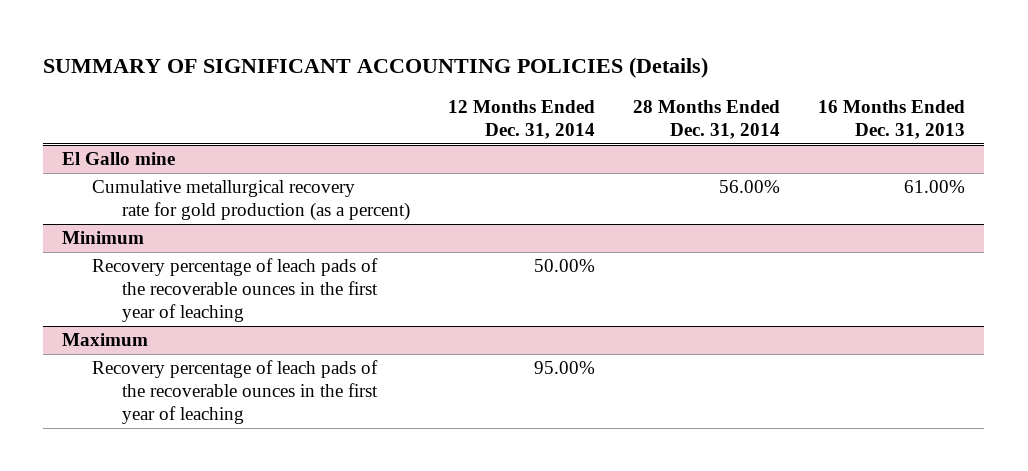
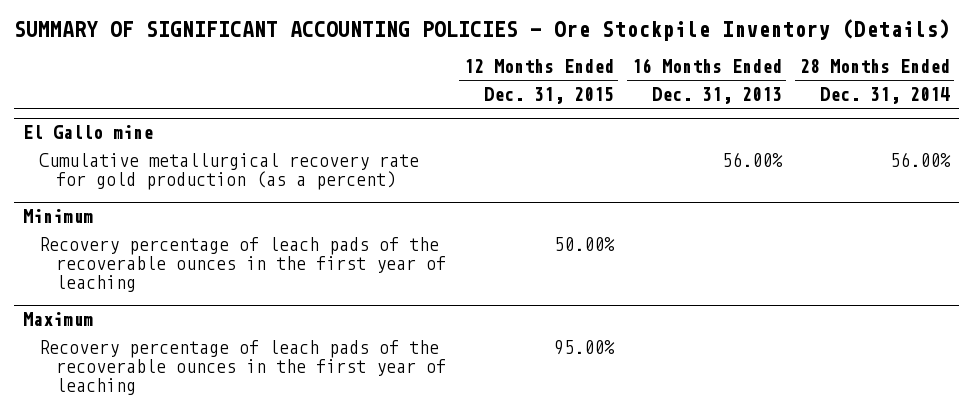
- SUMMARY OF SIGNIFICANT ACCOUNTING POLICIES (Details)
+ SUMMARY OF SIGNIFICANT ACCOUNTING POLICIES - Ore Stockpile Inventory (Details)
- | 12 Months Ended Dec. 31, 2014 | 28 Months Ended Dec. 31, 2014 | 16 Months Ended Dec. 31, 2013
+ | 12 Months Ended Dec. 31, 2015 | 16 Months Ended Dec. 31, 2013 | 28 Months Ended Dec. 31, 2014
@ El Gallo mine
- Cumulative metallurgical recovery rate for gold production (as a percent) | | 56.00% | 61.00%
+ Cumulative metallurgical recovery rate for gold production (as a percent) | | 56.00% | 56.00%

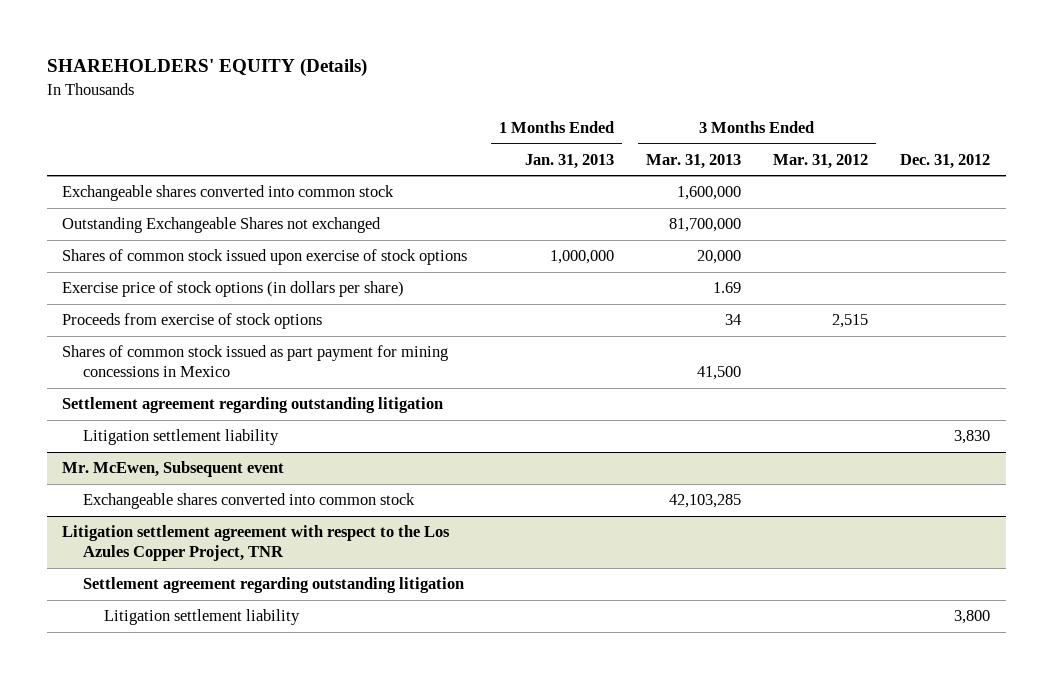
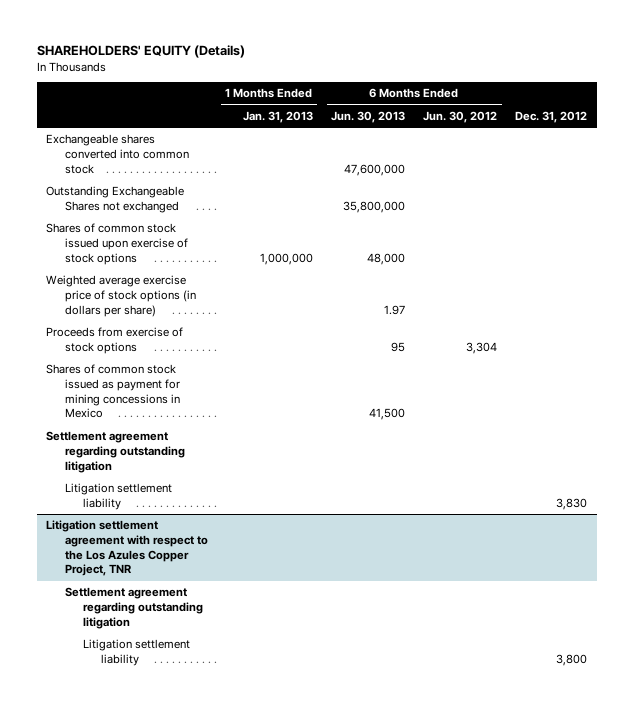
- | 1 Months Ended Jan. 31, 2013 | 3 Months Ended Mar. 31, 2013 | 3 Months Ended Mar. 31, 2012 | Dec. 31, 2012
+ | 1 Months Ended Jan. 31, 2013 | 6 Months Ended Jun. 30, 2013 | 6 Months Ended Jun. 30, 2012 | Dec. 31, 2012
- Exercise price of stock options (in dollars per share) | | 1.69 | |
+ Weighted average exercise price of stock options (in dollars per share) | | 1.97 | |
- Shares of common stock issued as part payment for mining concessions in Mexico | | 41,500 | |
+ Shares of common stock issued as payment for mining concessions in Mexico | | 41,500 | |
- Mr. McEwen, Subsequent event
- Exchangeable shares converted into common stock | | 42,103,285 | |

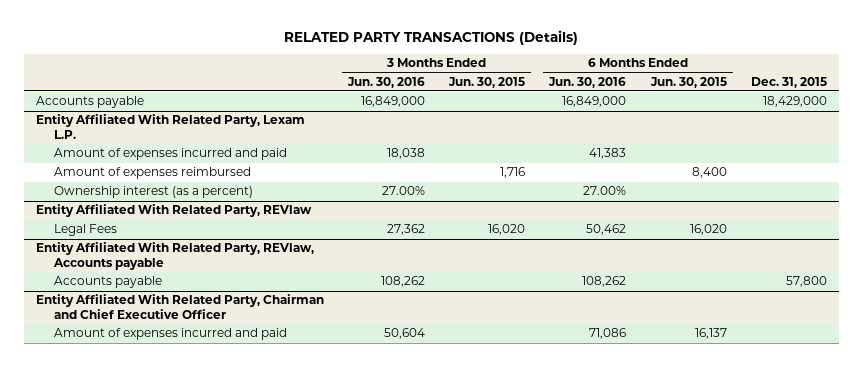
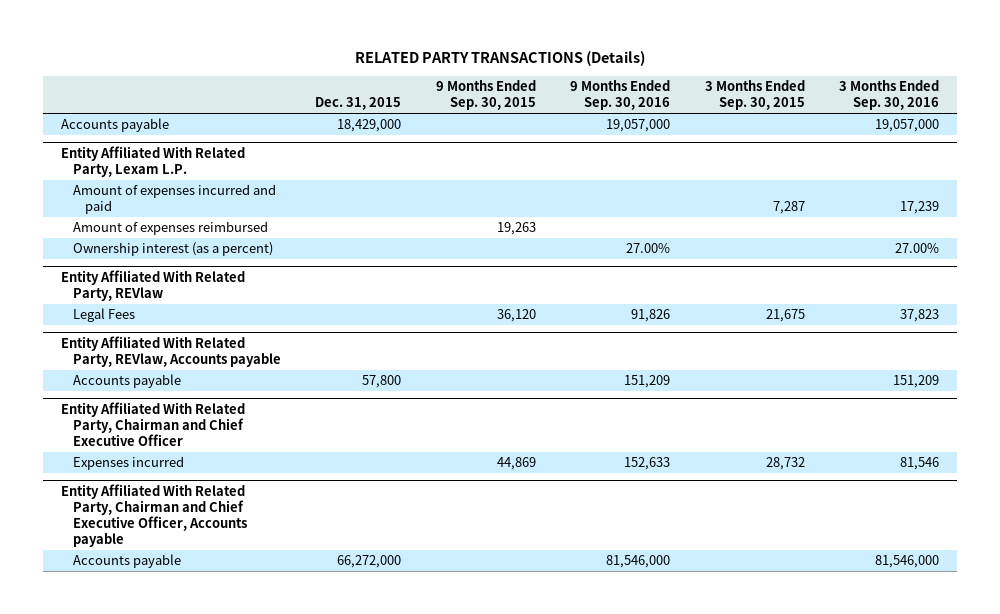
- | 3 Months Ended Jun. 30, 2016 | 3 Months Ended Jun. 30, 2015 | 6 Months Ended Jun. 30, 2016 | 6 Months Ended Jun. 30, 2015 | Dec. 31, 2015
+ | Dec. 31, 2015 | 9 Months Ended Sep. 30, 2015 | 9 Months Ended Sep. 30, 2016 | 3 Months Ended Sep. 30, 2015 | 3 Months Ended Sep. 30, 2016
@ Entity Affiliated With Related Party, Chairman and Chief Executive Officer
- Amount of expenses incurred and paid | 50,604 | | 71,086 | 16,137 |
+ Expenses incurred | | 44,869 | 152,633 | 28,732 | 81,546
+ Entity Affiliated With Related Party, Chairman and Chief Executive Officer, Accounts payable
+ Accounts payable | 66,272,000 | | 81,546,000 | | 81,546,000

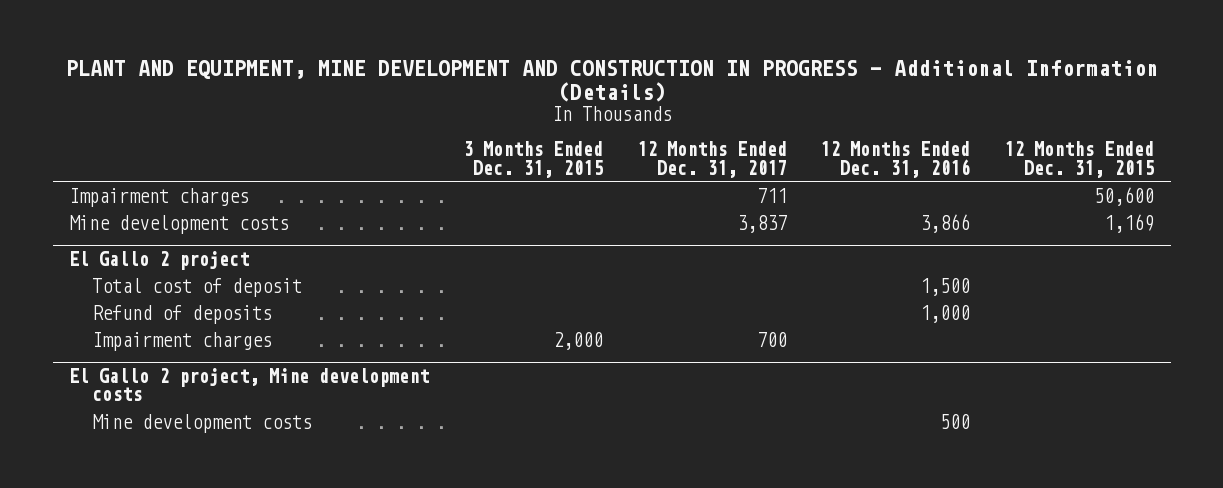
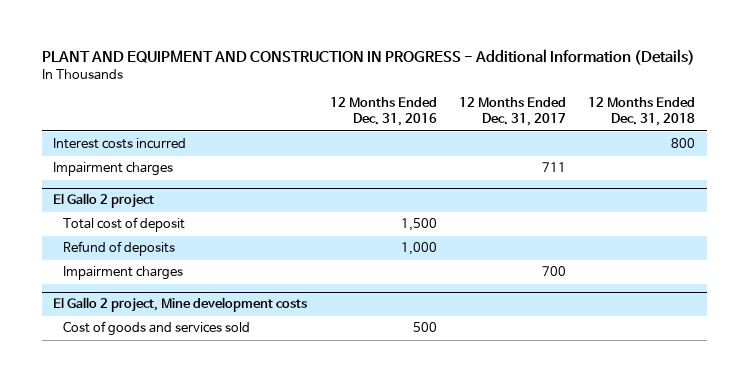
- PLANT AND EQUIPMENT, MINE DEVELOPMENT AND CONSTRUCTION IN PROGRESS - Additional Information (Details)
+ PLANT AND EQUIPMENT AND CONSTRUCTION IN PROGRESS - Additional Information (Details)
- | 3 Months Ended Dec. 31, 2015 | 12 Months Ended Dec. 31, 2017 | 12 Months Ended Dec. 31, 2016 | 12 Months Ended Dec. 31, 2015
+ | 12 Months Ended Dec. 31, 2016 | 12 Months Ended Dec. 31, 2017 | 12 Months Ended Dec. 31, 2018
+ Interest costs incurred | | | 800
- Mine development costs | | 3,837 | 3,866 | 1,169
@ El Gallo 2 project, Mine development costs
- Mine development costs | | | 500 |
+ Cost of goods and services sold | 500 | |

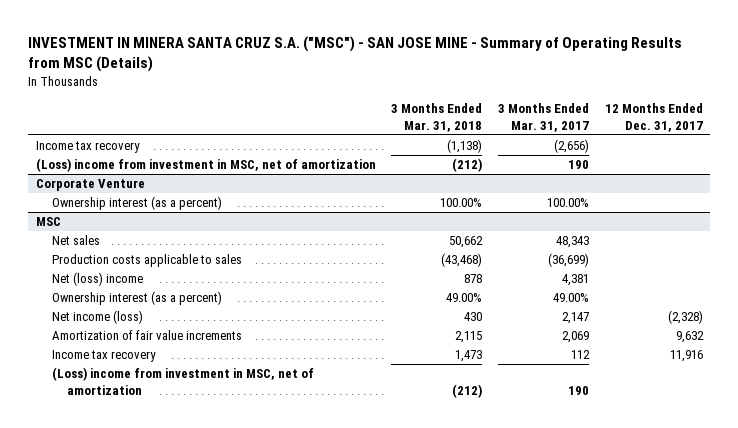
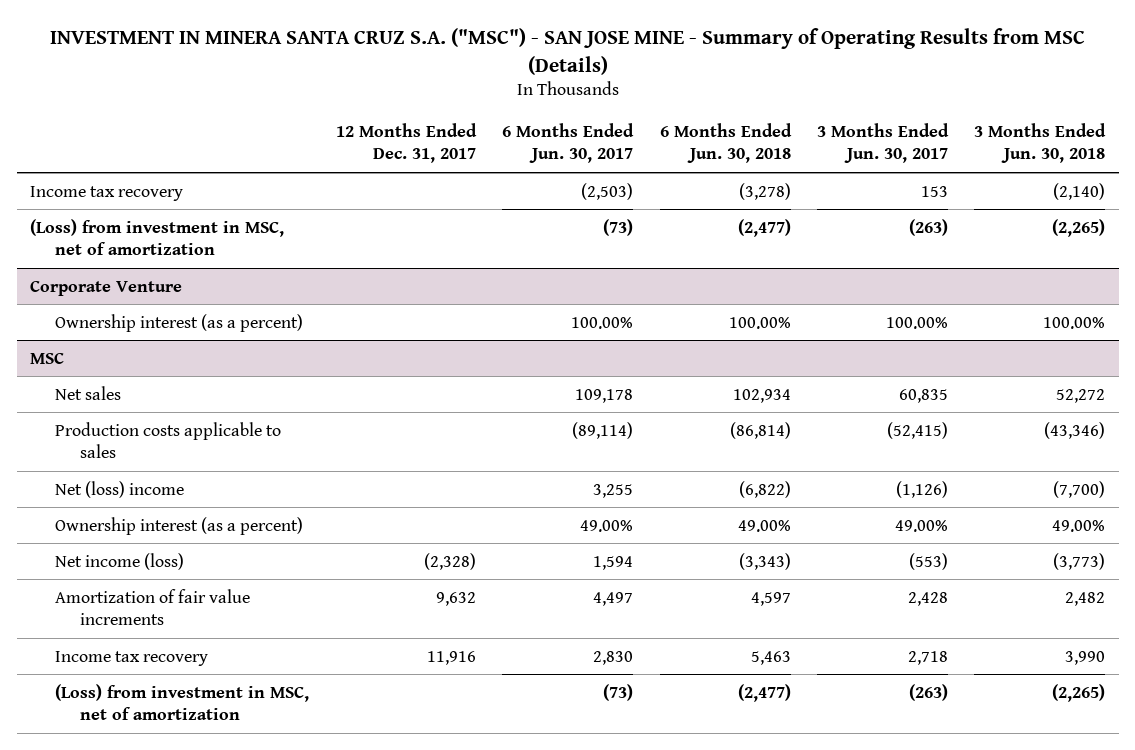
- | 3 Months Ended Mar. 31, 2018 | 3 Months Ended Mar. 31, 2017 | 12 Months Ended Dec. 31, 2017
+ | 12 Months Ended Dec. 31, 2017 | 6 Months Ended Jun. 30, 2017 | 6 Months Ended Jun. 30, 2018 | 3 Months Ended Jun. 30, 2017 | 3 Months Ended Jun. 30, 2018
- (Loss) income from investment in MSC, net of amortization | (212) | 190 |
+ (Loss) from investment in MSC, net of amortization | | (73) | (2,477) | (263) | (2,265)
@ MSC
- (Loss) income from investment in MSC, net of amortization | (212) | 190 |
+ (Loss) from investment in MSC, net of amortization | | (73) | (2,477) | (263) | (2,265)

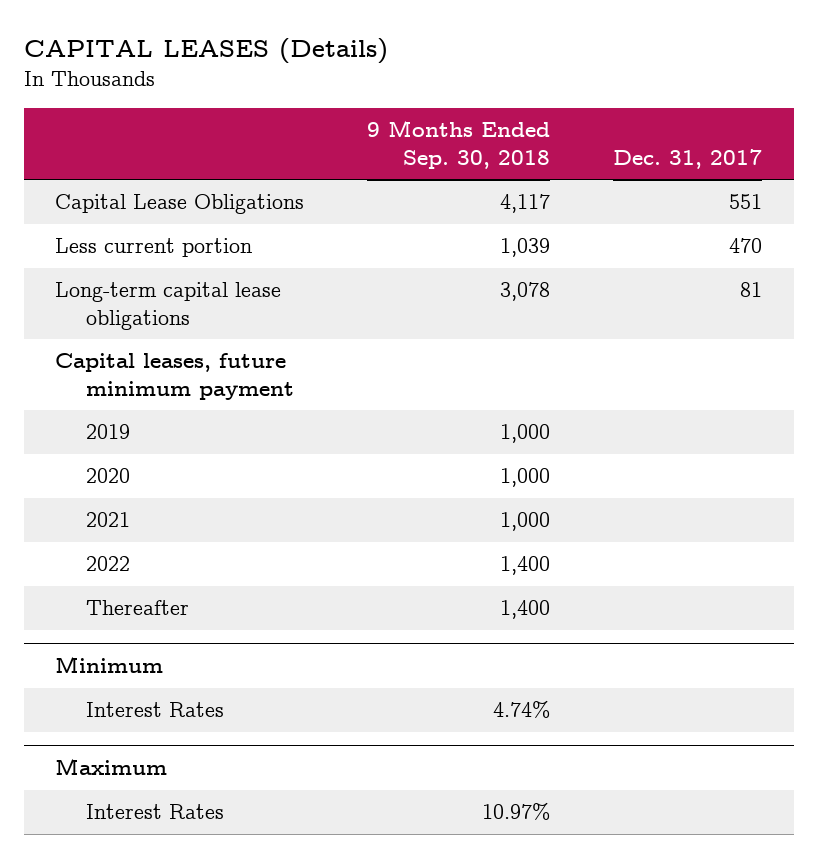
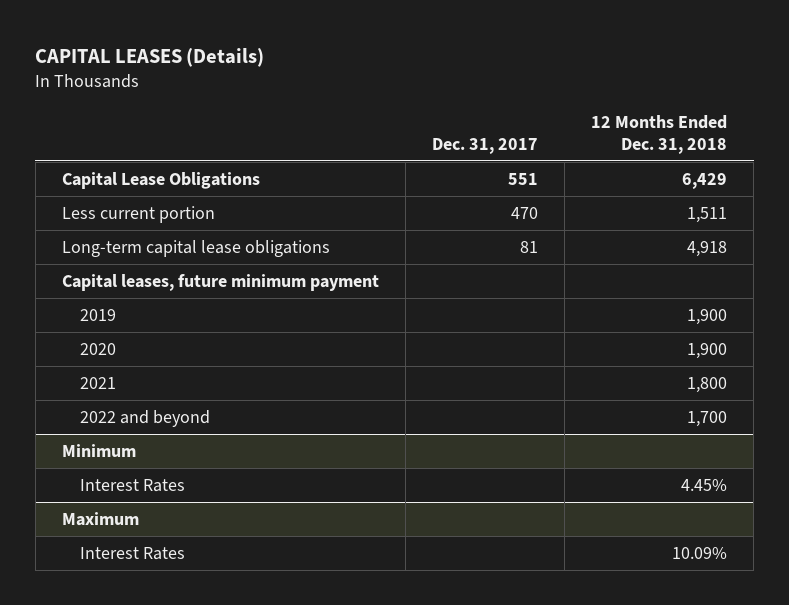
- | 9 Months Ended Sep. 30, 2018 | Dec. 31, 2017
+ | Dec. 31, 2017 | 12 Months Ended Dec. 31, 2018
- 2022 | 1,400 |
- Thereafter | 1,400 |
+ 2022 and beyond | | 1,700

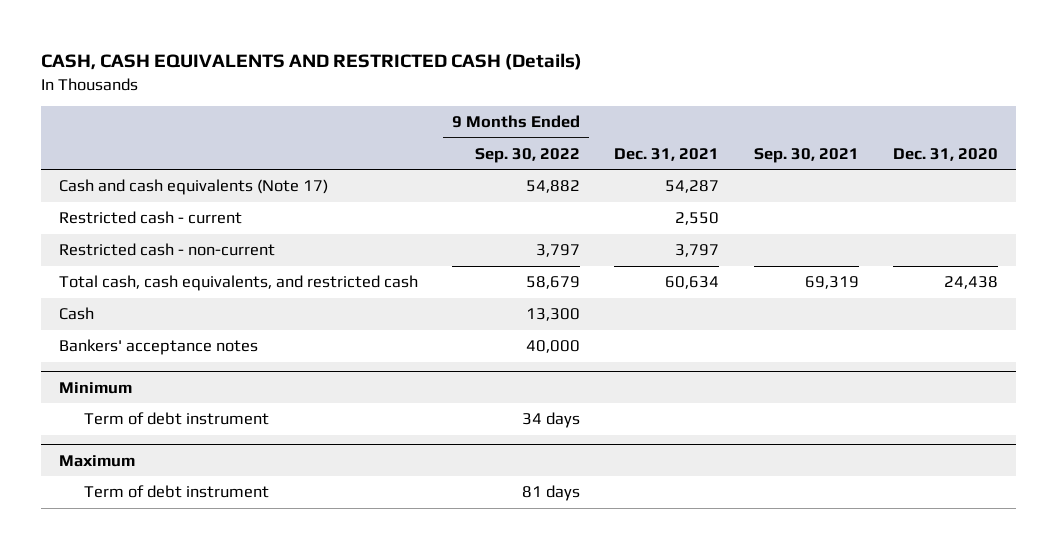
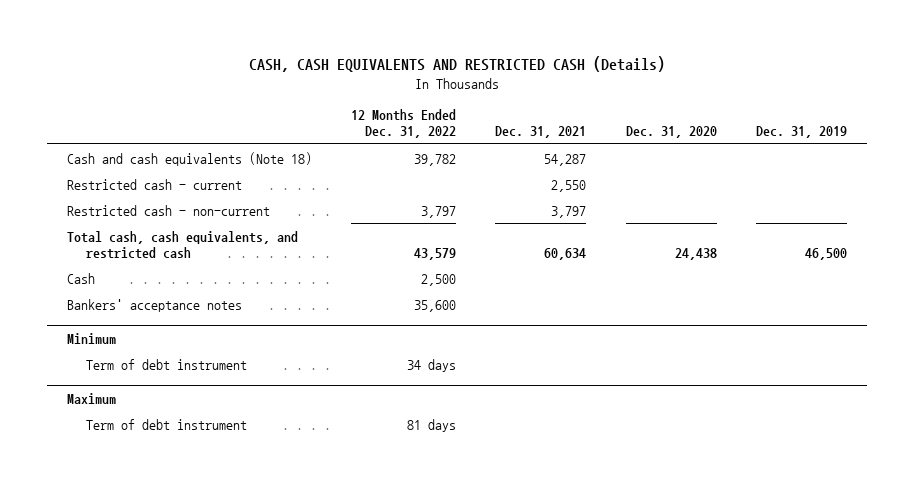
- | 9 Months Ended Sep. 30, 2022 | Dec. 31, 2021 | Sep. 30, 2021 | Dec. 31, 2020
+ | 12 Months Ended Dec. 31, 2022 | Dec. 31, 2021 | Dec. 31, 2020 | Dec. 31, 2019
- Cash and cash equivalents (Note 17) | 54,882 | 54,287 | |
+ Cash and cash equivalents (Note 18) | 39,782 | 54,287 | |

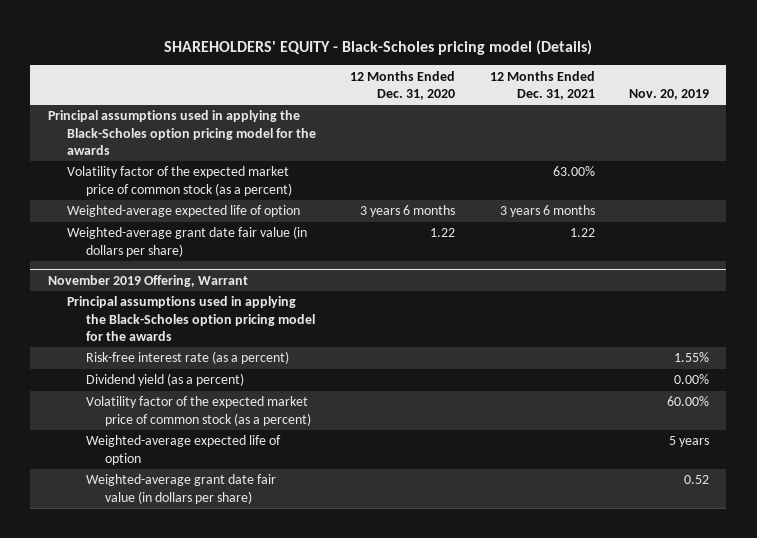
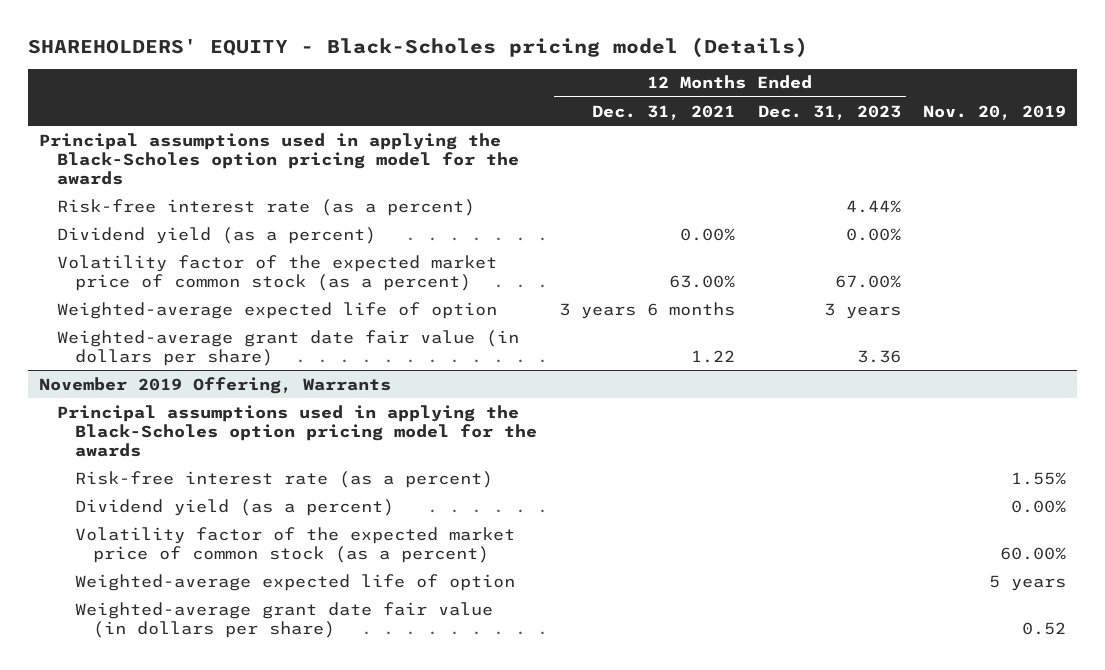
- | 12 Months Ended Dec. 31, 2020 | 12 Months Ended Dec. 31, 2021 | Nov. 20, 2019
+ | 12 Months Ended Dec. 31, 2021 | 12 Months Ended Dec. 31, 2023 | Nov. 20, 2019
+ Risk-free interest rate (as a percent) | | 4.44% |
+ Dividend yield (as a percent) | 0.00% | 0.00% |
- November 2019 Offering, Warrant
+ November 2019 Offering, Warrants

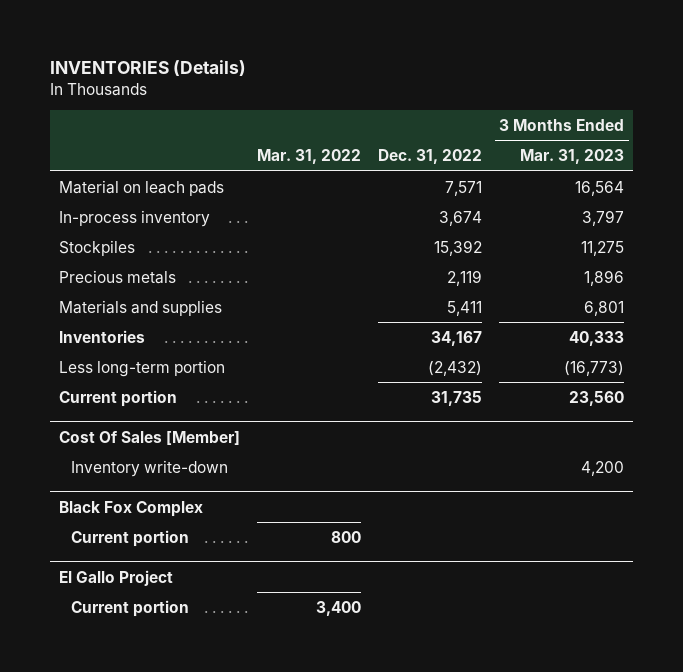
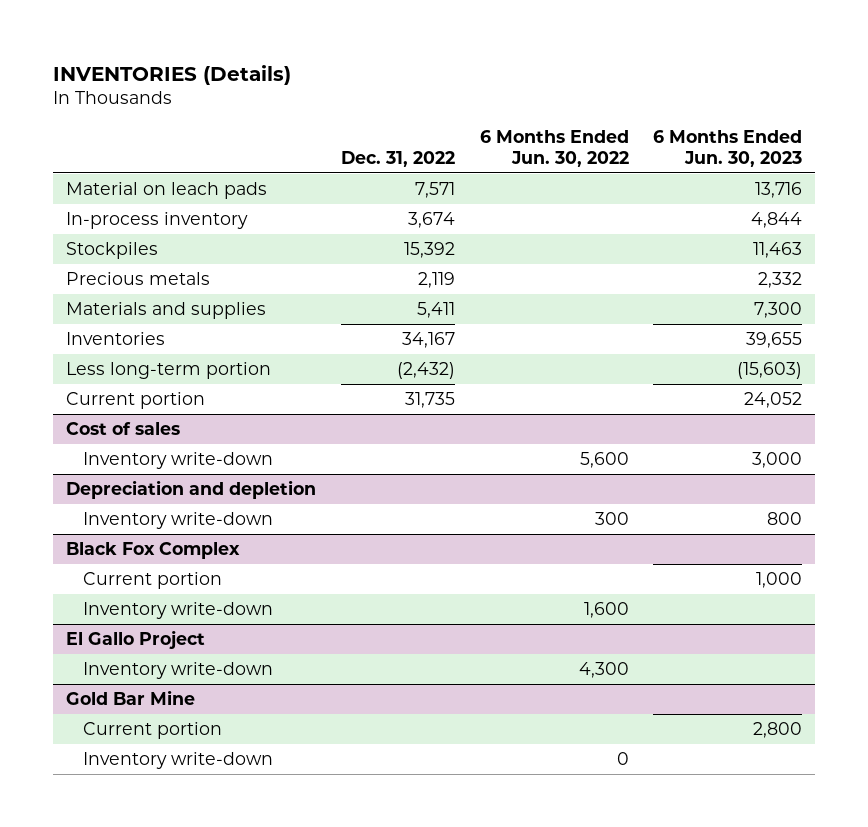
- | Mar. 31, 2022 | Dec. 31, 2022 | 3 Months Ended Mar. 31, 2023
+ | Dec. 31, 2022 | 6 Months Ended Jun. 30, 2022 | 6 Months Ended Jun. 30, 2023
- Cost Of Sales [Member]
+ Cost of sales
+ Depreciation and depletion
+ Inventory write-down | | 300 | 800
@ Black Fox Complex
+ Inventory write-down | | 1,600 |
@ El Gallo Project
- Current portion | 3,400 | |
+ Inventory write-down | | 4,300 |
+ Gold Bar Mine
+ Current portion | | | 2,800
+ Inventory write-down | | 0 |

